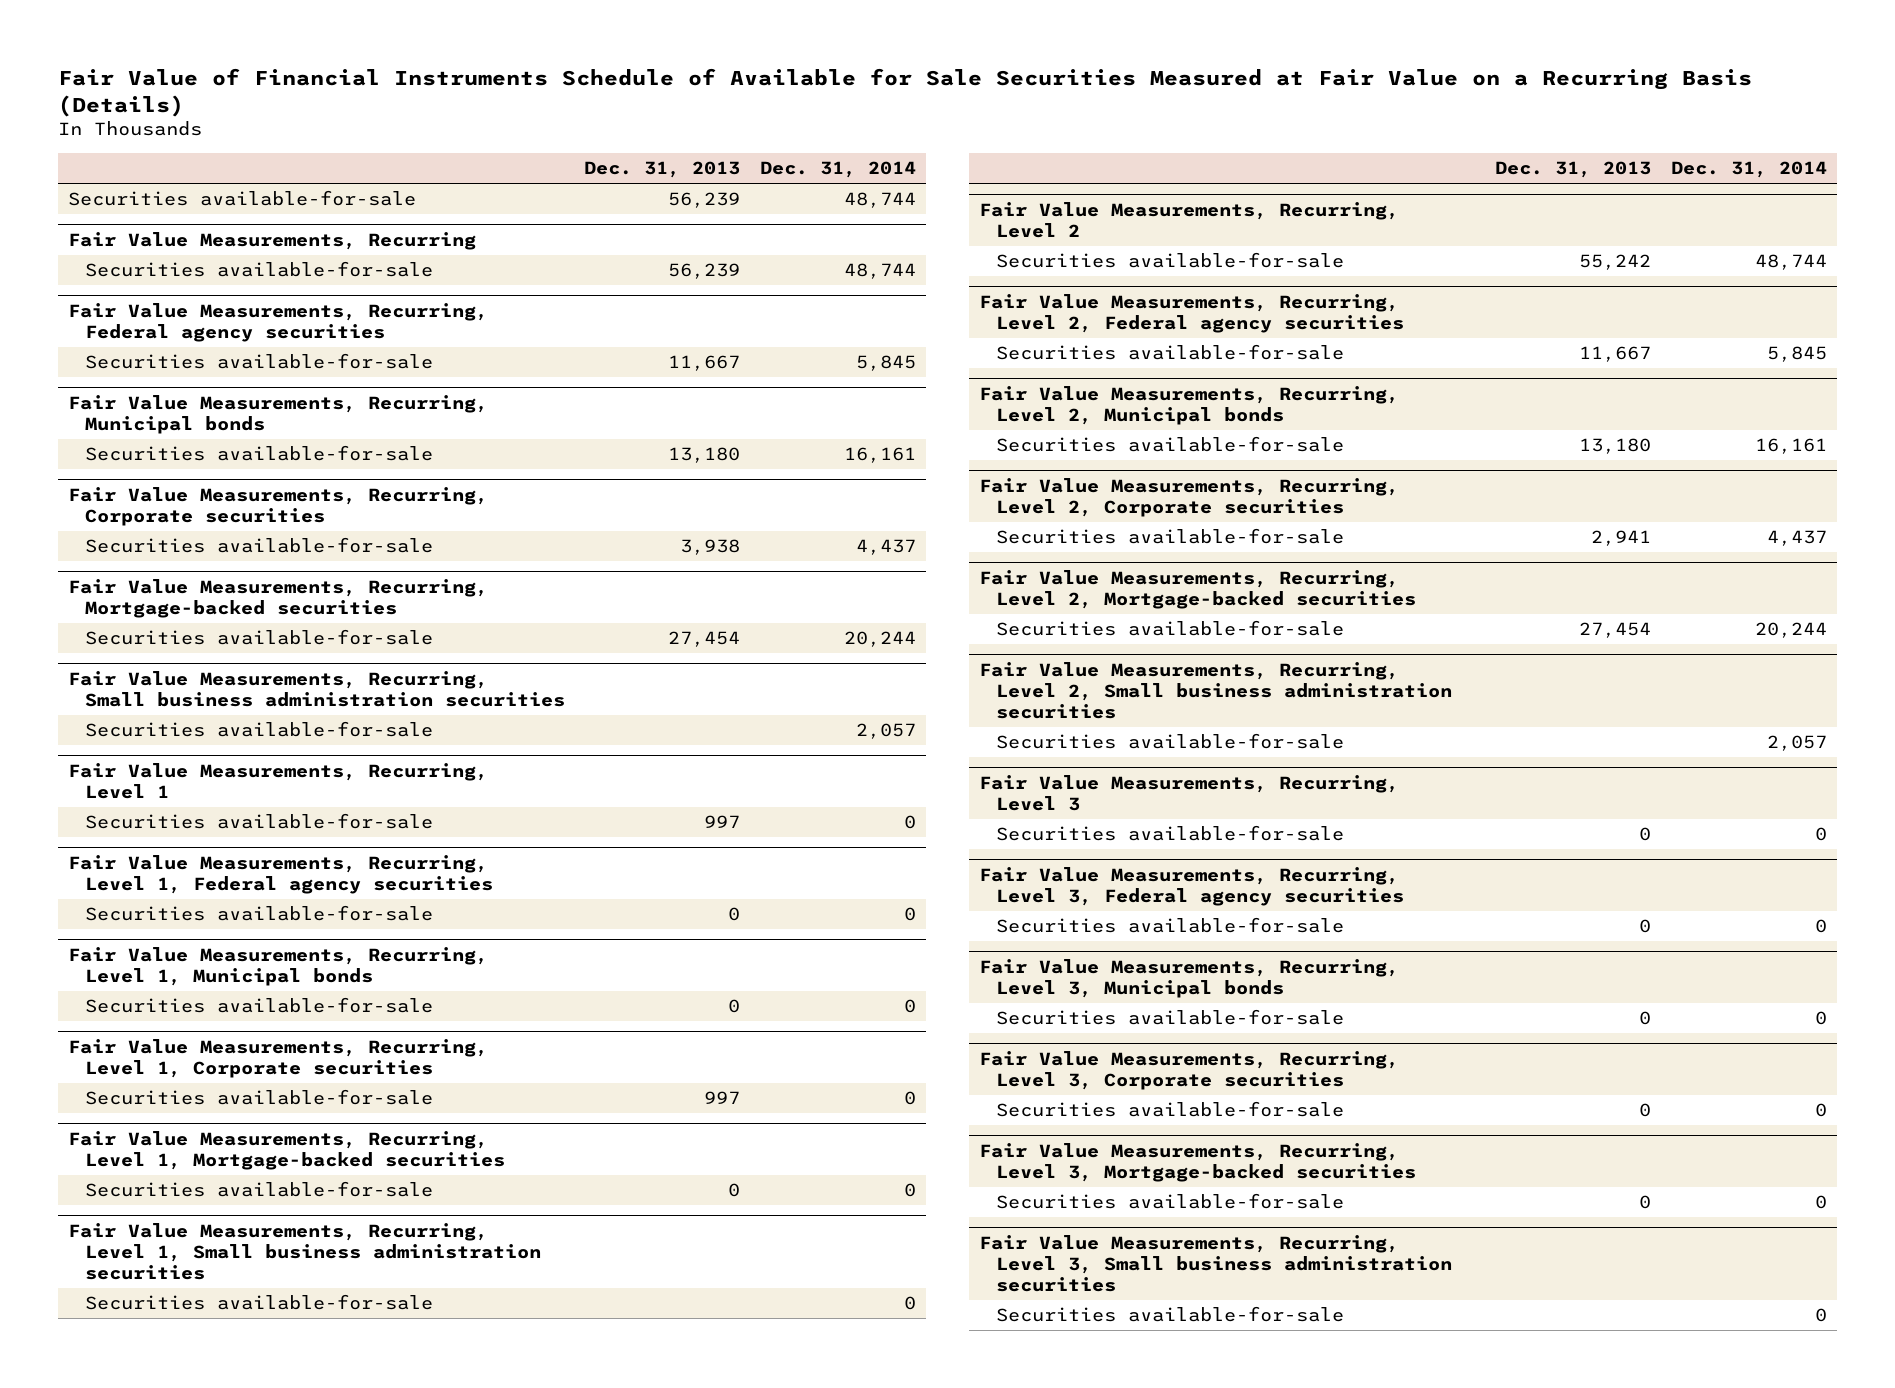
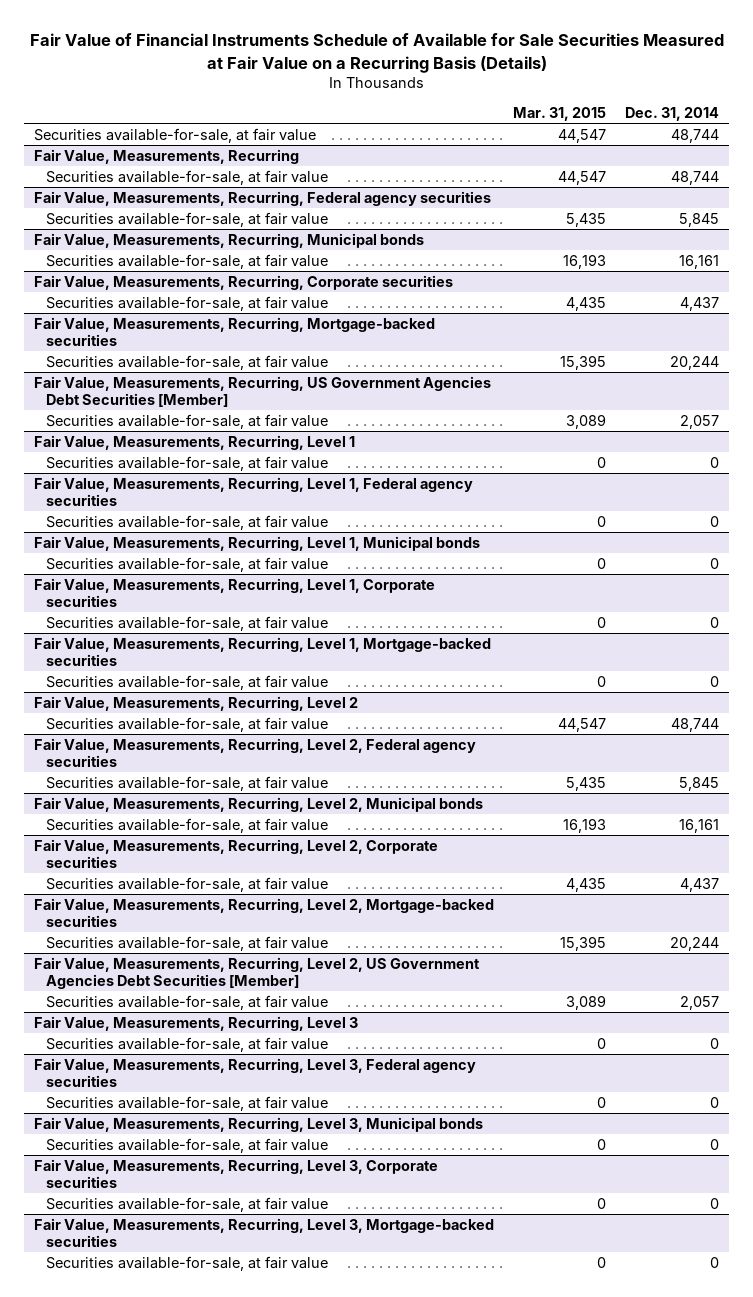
- | Dec. 31, 2013 | Dec. 31, 2014
+ | Mar. 31, 2015 | Dec. 31, 2014
- Securities available-for-sale | 56,239 | 48,744
- Fair Value Measurements, Recurring
- Securities available-for-sale | 56,239 | 48,744
- Fair Value Measurements, Recurring, Federal agency securities
- Securities available-for-sale | 11,667 | 5,845
- Fair Value Measurements, Recurring, Municipal bonds
- Securities available-for-sale | 13,180 | 16,161
- Fair Value Measurements, Recurring, Corporate securities
- Securities available-for-sale | 3,938 | 4,437
- Fair Value Measurements, Recurring, Mortgage-backed securities
- Securities available-for-sale | 27,454 | 20,244
- Fair Value Measurements, Recurring, Small business administration securities
- Securities available-for-sale | | 2,057
- Fair Value Measurements, Recurring, Level 1
- Securities available-for-sale | 997 | 0
- Fair Value Measurements, Recurring, Level 1, Federal agency securities
- Securities available-for-sale | 0 | 0
- Fair Value Measurements, Recurring, Level 1, Municipal bonds
- Securities available-for-sale | 0 | 0
- Fair Value Measurements, Recurring, Level 1, Corporate securities
- Securities available-for-sale | 997 | 0
- Fair Value Measurements, Recurring, Level 1, Mortgage-backed securities
- Securities available-for-sale | 0 | 0
- Fair Value Measurements, Recurring, Level 1, Small business administration securities
- Securities available-for-sale | | 0
- Fair Value Measurements, Recurring, Level 2
- Securities available-for-sale | 55,242 | 48,744
- Fair Value Measurements, Recurring, Level 2, Federal agency securities
- Securities available-for-sale | 11,667 | 5,845
- Fair Value Measurements, Recurring, Level 2, Municipal bonds
- Securities available-for-sale | 13,180 | 16,161
- Fair Value Measurements, Recurring, Level 2, Corporate securities
- Securities available-for-sale | 2,941 | 4,437
- Fair Value Measurements, Recurring, Level 2, Mortgage-backed securities
- Securities available-for-sale | 27,454 | 20,244
- Fair Value Measurements, Recurring, Level 2, Small business administration securities
- Securities available-for-sale | | 2,057
- Fair Value Measurements, Recurring, Level 3
- Securities available-for-sale | 0 | 0
- Fair Value Measurements, Recurring, Level 3, Federal agency securities
- Securities available-for-sale | 0 | 0
- Fair Value Measurements, Recurring, Level 3, Municipal bonds
- Securities available-for-sale | 0 | 0
- Fair Value Measurements, Recurring, Level 3, Corporate securities
- Securities available-for-sale | 0 | 0
- Fair Value Measurements, Recurring, Level 3, Mortgage-backed securities
- Securities available-for-sale | 0 | 0
- Fair Value Measurements, Recurring, Level 3, Small business administration securities
- Securities available-for-sale | | 0
+ Securities available-for-sale, at fair value | 44,547 | 48,744
+ Fair Value, Measurements, Recurring
+ Securities available-for-sale, at fair value | 44,547 | 48,744
+ Fair Value, Measurements, Recurring, Federal agency securities
+ Securities available-for-sale, at fair value | 5,435 | 5,845
+ Fair Value, Measurements, Recurring, Municipal bonds
+ Securities available-for-sale, at fair value | 16,193 | 16,161
+ Fair Value, Measurements, Recurring, Corporate securities
+ Securities available-for-sale, at fair value | 4,435 | 4,437
+ Fair Value, Measurements, Recurring, Mortgage-backed securities
+ Securities available-for-sale, at fair value | 15,395 | 20,244
+ Fair Value, Measurements, Recurring, US Government Agencies Debt Securities [Member]
+ Securities available-for-sale, at fair value | 3,089 | 2,057
+ Fair Value, Measurements, Recurring, Level 1
+ Securities available-for-sale, at fair value | 0 | 0
+ Fair Value, Measurements, Recurring, Level 1, Federal agency securities
+ Securities available-for-sale, at fair value | 0 | 0
+ Fair Value, Measurements, Recurring, Level 1, Municipal bonds
+ Securities available-for-sale, at fair value | 0 | 0
+ Fair Value, Measurements, Recurring, Level 1, Corporate securities
+ Securities available-for-sale, at fair value | 0 | 0
+ Fair Value, Measurements, Recurring, Level 1, Mortgage-backed securities
+ Securities available-for-sale, at fair value | 0 | 0
+ Fair Value, Measurements, Recurring, Level 2
+ Securities available-for-sale, at fair value | 44,547 | 48,744
+ Fair Value, Measurements, Recurring, Level 2, Federal agency securities
+ Securities available-for-sale, at fair value | 5,435 | 5,845
+ Fair Value, Measurements, Recurring, Level 2, Municipal bonds
+ Securities available-for-sale, at fair value | 16,193 | 16,161
+ Fair Value, Measurements, Recurring, Level 2, Corporate securities
+ Securities available-for-sale, at fair value | 4,435 | 4,437
+ Fair Value, Measurements, Recurring, Level 2, Mortgage-backed securities
+ Securities available-for-sale, at fair value | 15,395 | 20,244
+ Fair Value, Measurements, Recurring, Level 2, US Government Agencies Debt Securities [Member]
+ Securities available-for-sale, at fair value | 3,089 | 2,057
+ Fair Value, Measurements, Recurring, Level 3
+ Securities available-for-sale, at fair value | 0 | 0
+ Fair Value, Measurements, Recurring, Level 3, Federal agency securities
+ Securities available-for-sale, at fair value | 0 | 0
+ Fair Value, Measurements, Recurring, Level 3, Municipal bonds
+ Securities available-for-sale, at fair value | 0 | 0
+ Fair Value, Measurements, Recurring, Level 3, Corporate securities
+ Securities available-for-sale, at fair value | 0 | 0
+ Fair Value, Measurements, Recurring, Level 3, Mortgage-backed securities
+ Securities available-for-sale, at fair value | 0 | 0

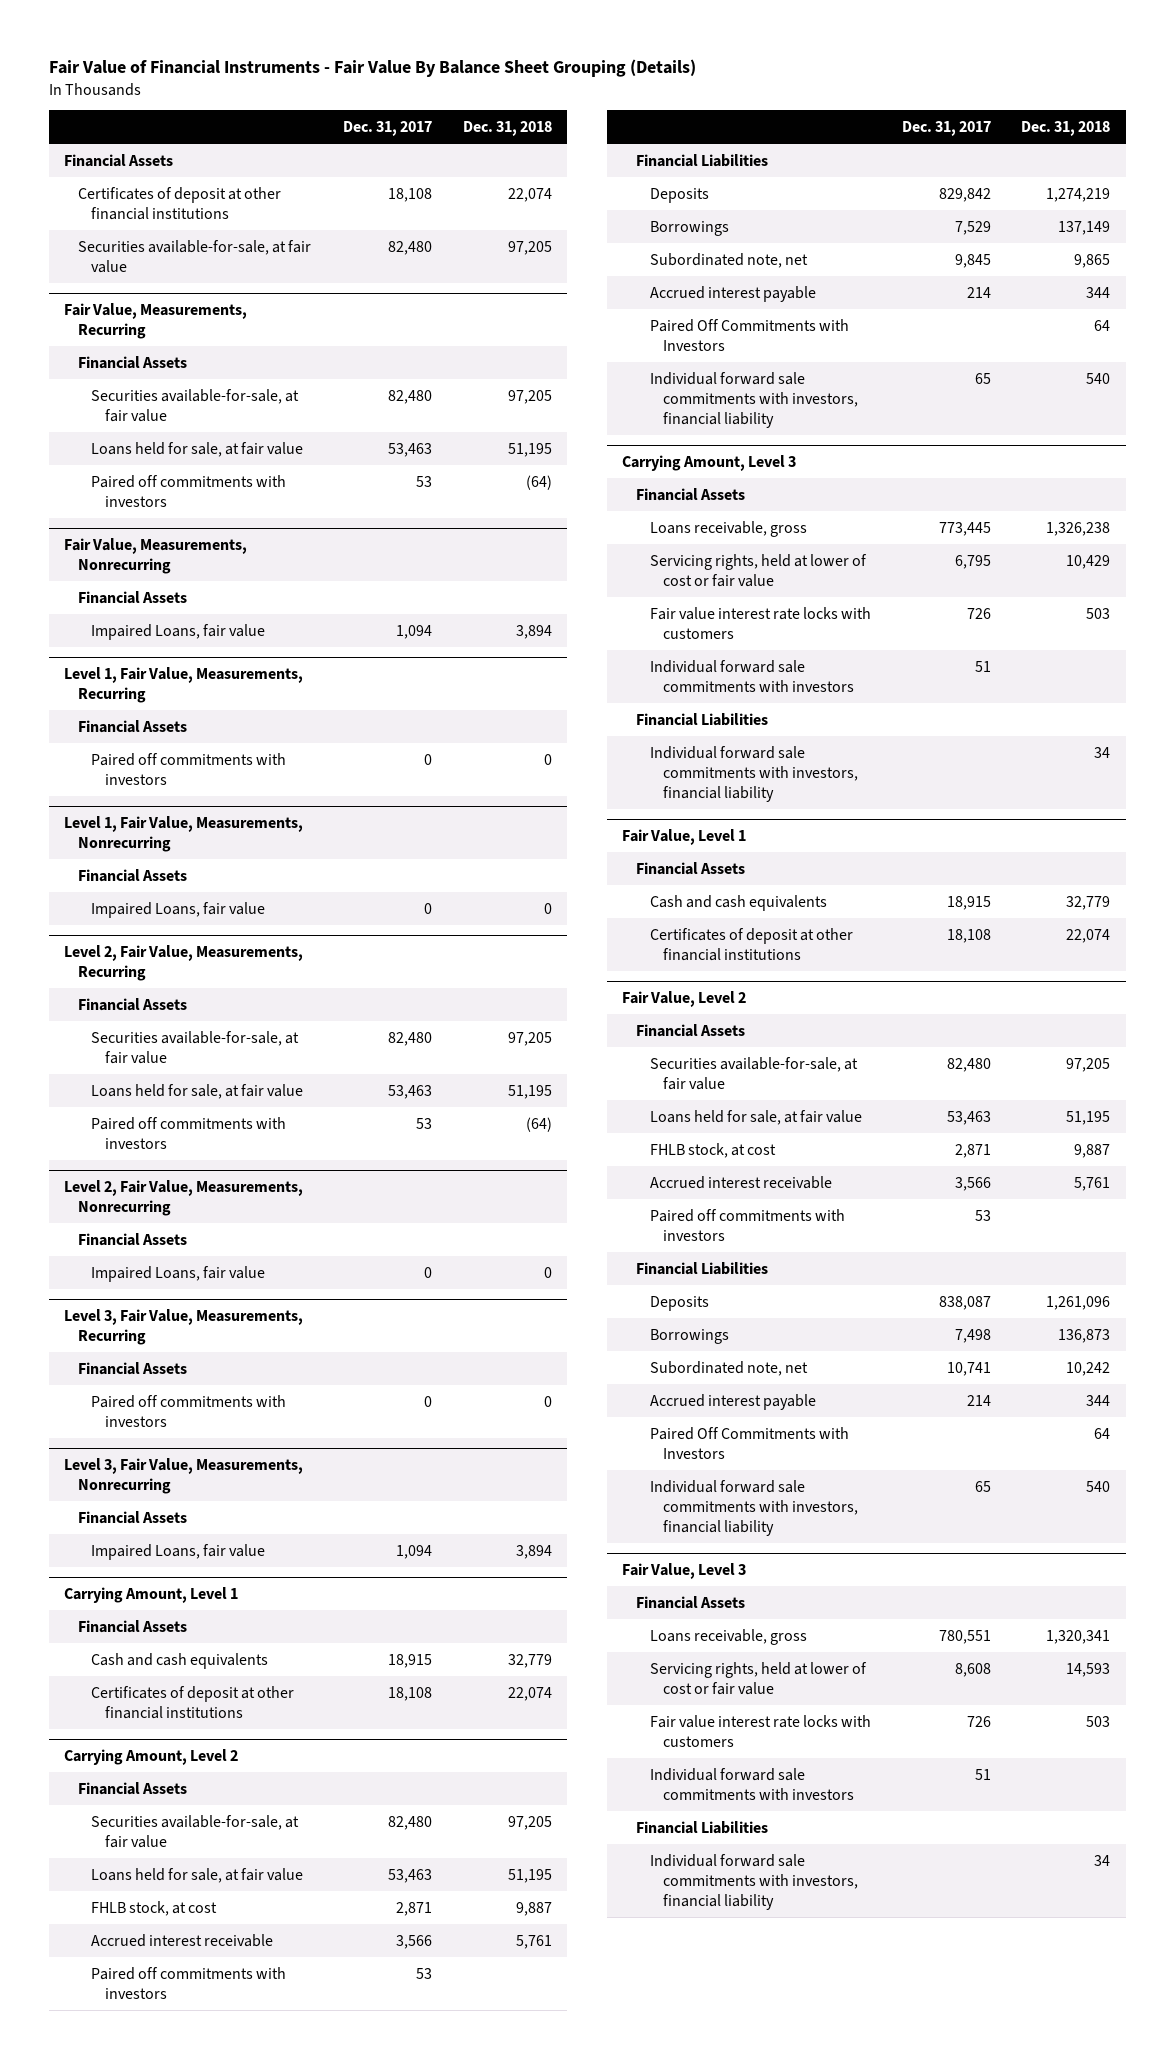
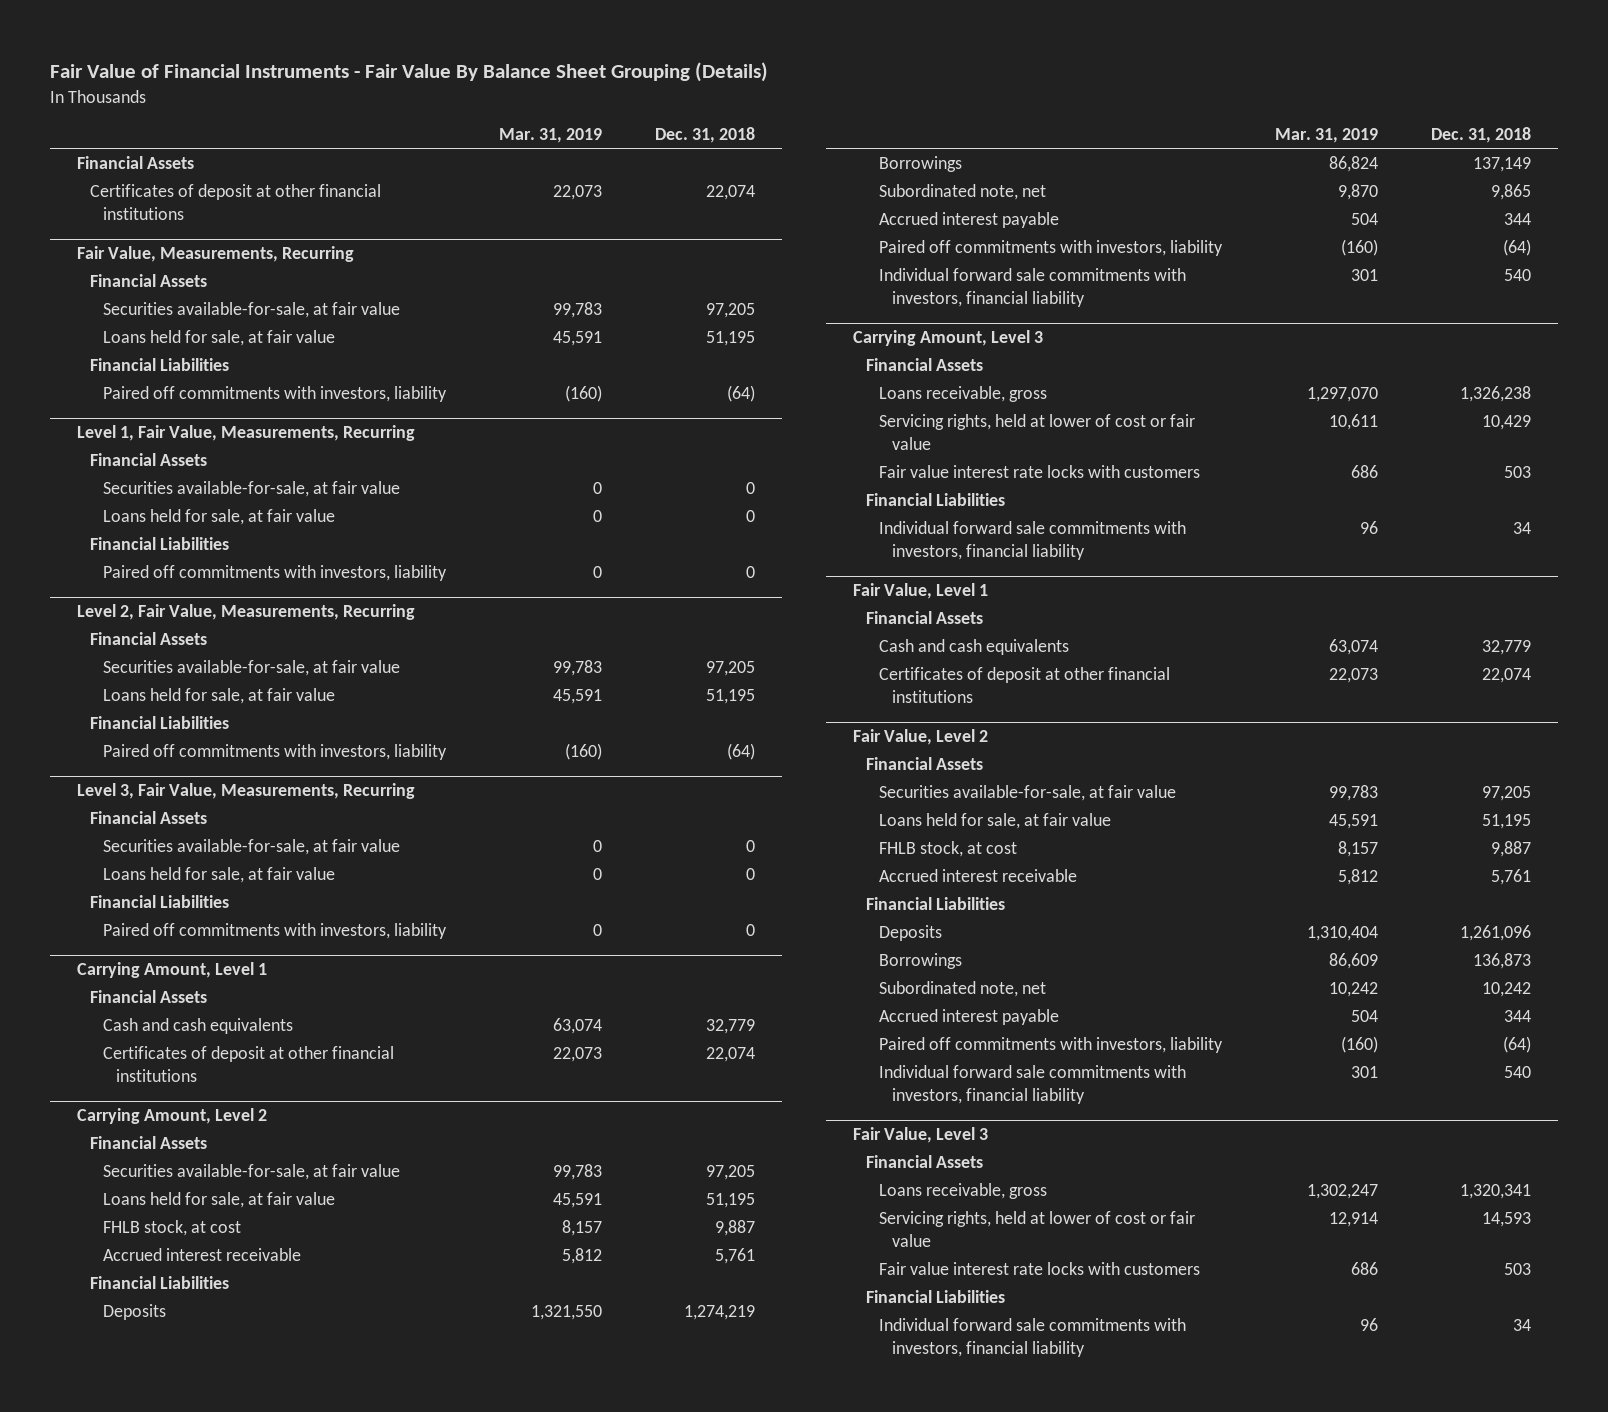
- | Dec. 31, 2017 | Dec. 31, 2018
+ | Mar. 31, 2019 | Dec. 31, 2018
- Securities available-for-sale, at fair value | 82,480 | 97,205
@ Fair Value, Measurements, Recurring
- Paired off commitments with investors | 53 | (64)
- Fair Value, Measurements, Nonrecurring
- Financial Assets
- Impaired Loans, fair value | 1,094 | 3,894
@ Fair Value, Measurements, Recurring
+ Financial Liabilities
+ Paired off commitments with investors, liability | (160) | (64)
@ Level 1, Fair Value, Measurements, Recurring
- Paired off commitments with investors | 0 | 0
- Level 1, Fair Value, Measurements, Nonrecurring
- Financial Assets
- Impaired Loans, fair value | 0 | 0
@ Level 1, Fair Value, Measurements, Recurring
+ Securities available-for-sale, at fair value | 0 | 0
+ Loans held for sale, at fair value | 0 | 0
+ Financial Liabilities
+ Paired off commitments with investors, liability | 0 | 0
@ Level 2, Fair Value, Measurements, Recurring
- Paired off commitments with investors | 53 | (64)
- Level 2, Fair Value, Measurements, Nonrecurring
- Financial Assets
- Impaired Loans, fair value | 0 | 0
@ Level 2, Fair Value, Measurements, Recurring
+ Financial Liabilities
+ Paired off commitments with investors, liability | (160) | (64)
@ Level 3, Fair Value, Measurements, Recurring
- Paired off commitments with investors | 0 | 0
- Level 3, Fair Value, Measurements, Nonrecurring
- Financial Assets
- Impaired Loans, fair value | 1,094 | 3,894
@ Level 3, Fair Value, Measurements, Recurring
+ Securities available-for-sale, at fair value | 0 | 0
+ Loans held for sale, at fair value | 0 | 0
+ Financial Liabilities
+ Paired off commitments with investors, liability | 0 | 0
@ Carrying Amount, Level 2
- Paired off commitments with investors | 53 |
- Paired Off Commitments with Investors | | 64
+ Paired off commitments with investors, liability | (160) | (64)
@ Carrying Amount, Level 3
- Individual forward sale commitments with investors | 51 |
@ Fair Value, Level 2
- Paired off commitments with investors | 53 |
- Paired Off Commitments with Investors | | 64
+ Paired off commitments with investors, liability | (160) | (64)
@ Fair Value, Level 3
- Individual forward sale commitments with investors | 51 |

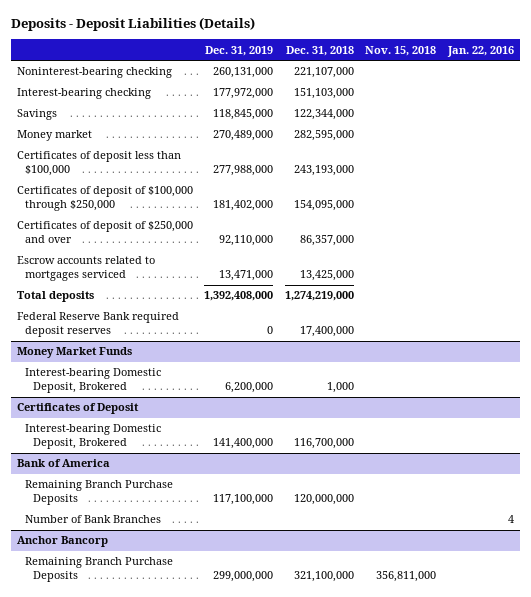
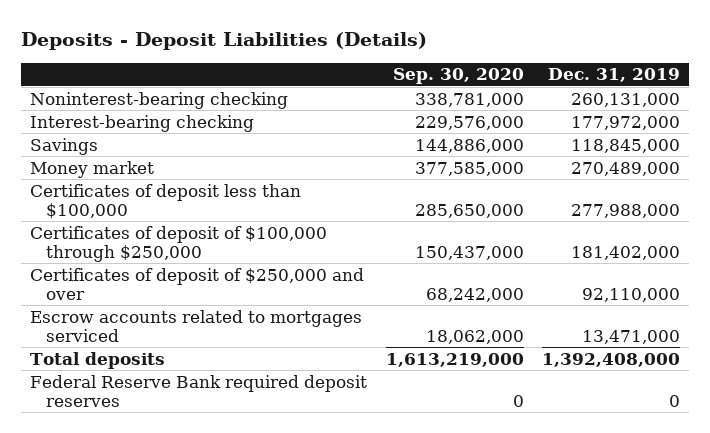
- | Dec. 31, 2019 | Dec. 31, 2018 | Nov. 15, 2018 | Jan. 22, 2016
+ | Sep. 30, 2020 | Dec. 31, 2019
- Money Market Funds
- Interest-bearing Domestic Deposit, Brokered | 6,200,000 | 1,000 | |
- Certificates of Deposit
- Interest-bearing Domestic Deposit, Brokered | 141,400,000 | 116,700,000 | |
- Bank of America
- Remaining Branch Purchase Deposits | 117,100,000 | 120,000,000 | |
- Number of Bank Branches | | | | 4
- Anchor Bancorp
- Remaining Branch Purchase Deposits | 299,000,000 | 321,100,000 | 356,811,000 |

